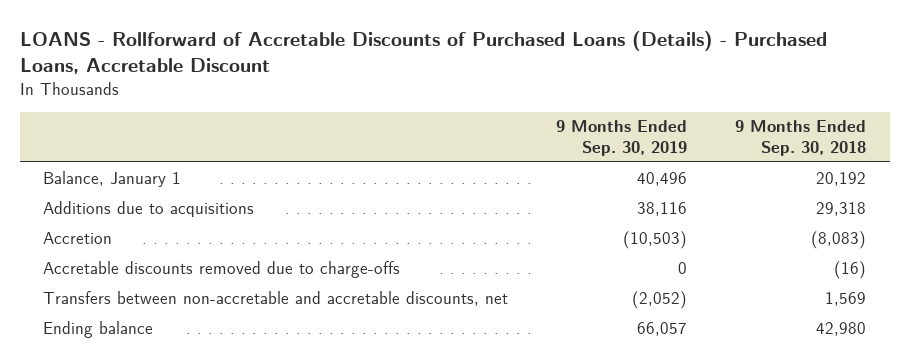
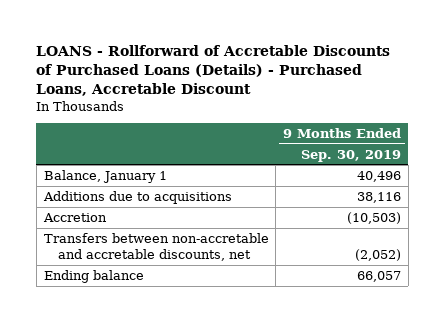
- | 9 Months Ended Sep. 30, 2019 | 9 Months Ended Sep. 30, 2018
+ | 9 Months Ended Sep. 30, 2019
- Accretable discounts removed due to charge-offs | 0 | (16)

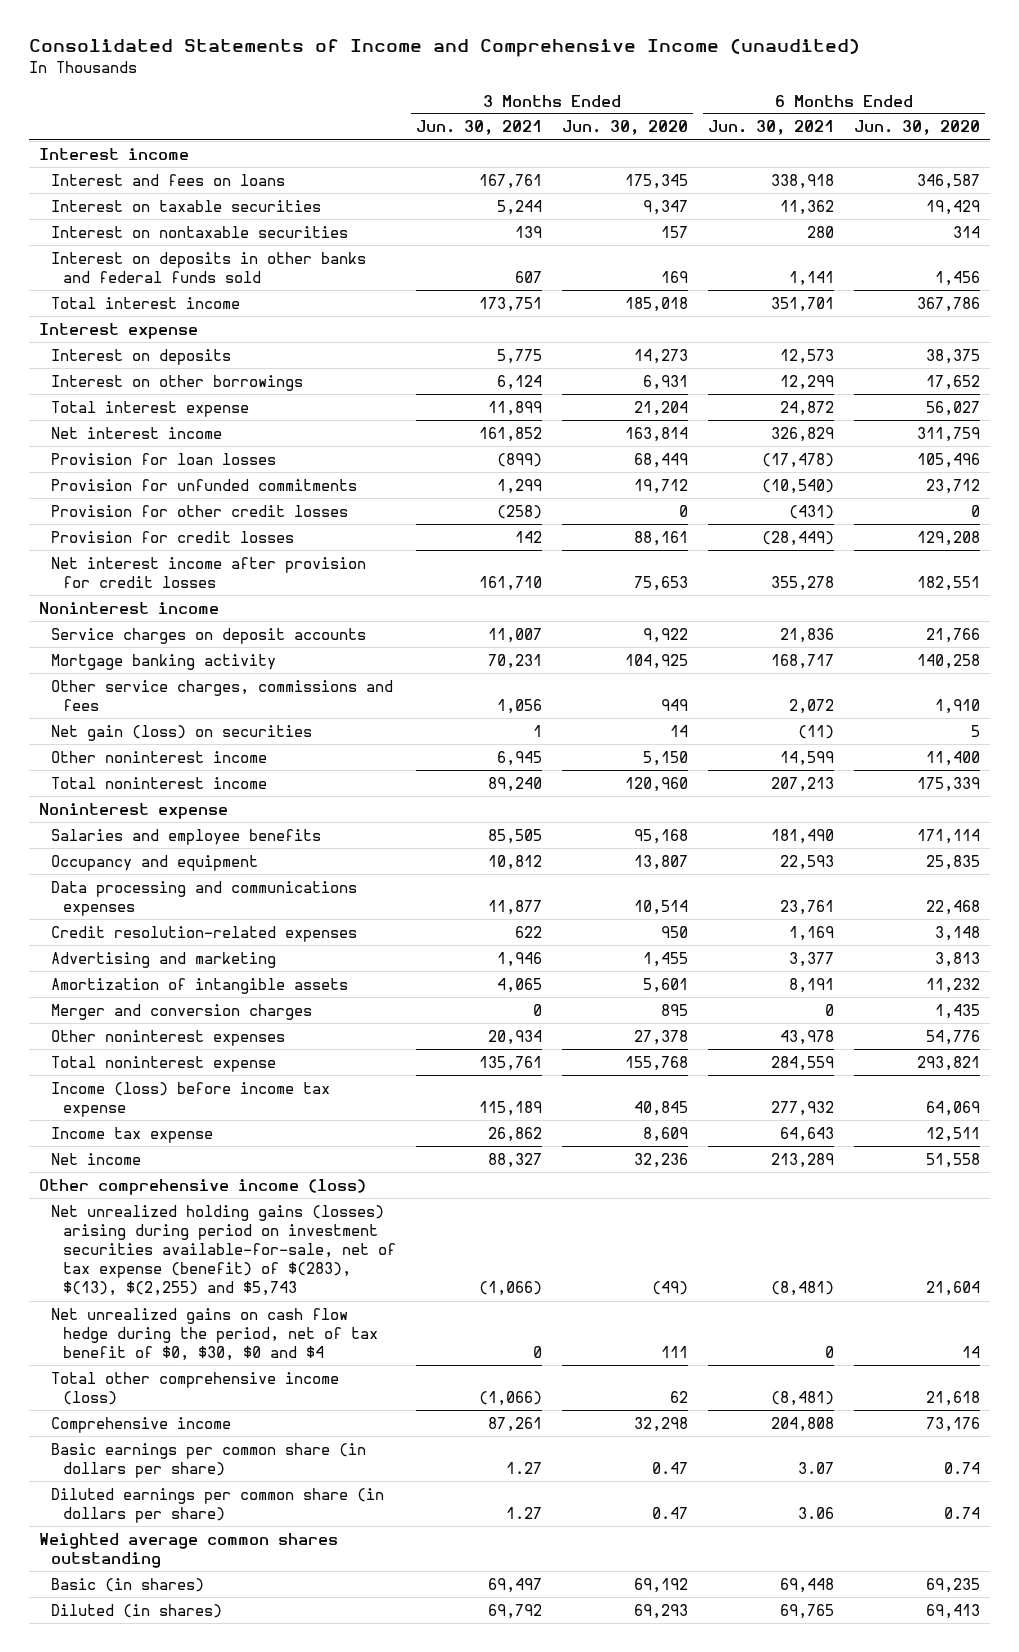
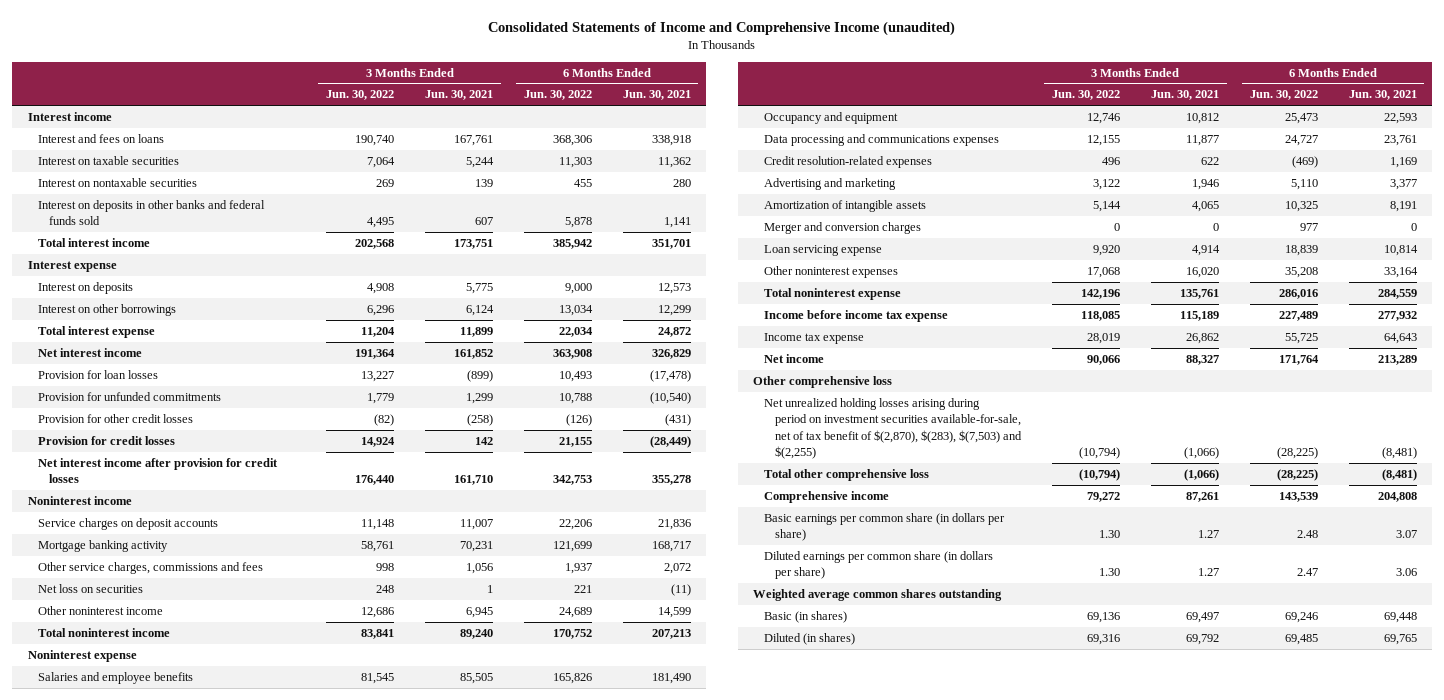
- | 3 Months Ended Jun. 30, 2021 | 3 Months Ended Jun. 30, 2020 | 6 Months Ended Jun. 30, 2021 | 6 Months Ended Jun. 30, 2020
+ | 3 Months Ended Jun. 30, 2022 | 3 Months Ended Jun. 30, 2021 | 6 Months Ended Jun. 30, 2022 | 6 Months Ended Jun. 30, 2021
- Net gain (loss) on securities | 1 | 14 | (11) | 5
+ Net loss on securities | 248 | 1 | 221 | (11)
- Other noninterest expenses | 20,934 | 27,378 | 43,978 | 54,776
+ Loan servicing expense | 9,920 | 4,914 | 18,839 | 10,814
+ Other noninterest expenses | 17,068 | 16,020 | 35,208 | 33,164
- Income (loss) before income tax expense | 115,189 | 40,845 | 277,932 | 64,069
+ Income before income tax expense | 118,085 | 115,189 | 227,489 | 277,932
- Other comprehensive income (loss)
- Net unrealized holding gains (losses) arising during period on investment securities available-for-sale, net of tax expense (benefit) of $(283), $(13), $(2,255) and $5,743 | (1,066) | (49) | (8,481) | 21,604
- Net unrealized gains on cash flow hedge during the period, net of tax benefit of $0, $30, $0 and $4 | 0 | 111 | 0 | 14
- Total other comprehensive income (loss) | (1,066) | 62 | (8,481) | 21,618
+ Other comprehensive loss
+ Net unrealized holding losses arising during period on investment securities available-for-sale, net of tax benefit of $(2,870), $(283), $(7,503) and $(2,255) | (10,794) | (1,066) | (28,225) | (8,481)
+ Total other comprehensive loss | (10,794) | (1,066) | (28,225) | (8,481)

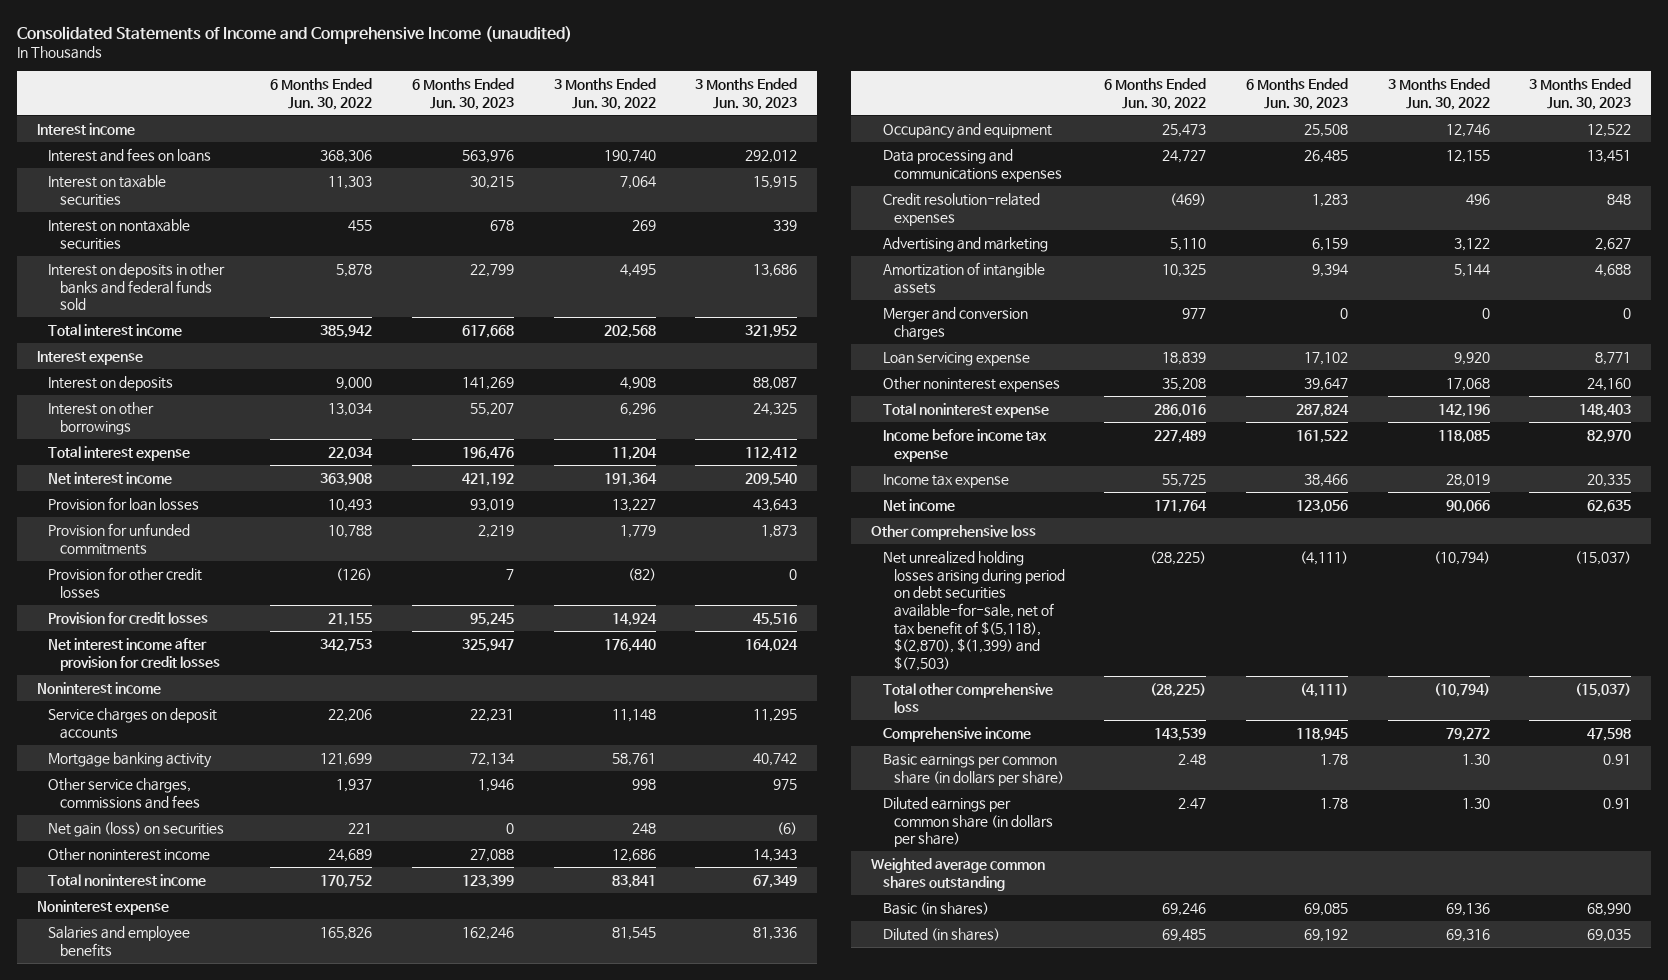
- | 3 Months Ended Jun. 30, 2022 | 3 Months Ended Jun. 30, 2021 | 6 Months Ended Jun. 30, 2022 | 6 Months Ended Jun. 30, 2021
+ | 6 Months Ended Jun. 30, 2022 | 6 Months Ended Jun. 30, 2023 | 3 Months Ended Jun. 30, 2022 | 3 Months Ended Jun. 30, 2023
- Net loss on securities | 248 | 1 | 221 | (11)
+ Net gain (loss) on securities | 221 | 0 | 248 | (6)
- Net unrealized holding losses arising during period on investment securities available-for-sale, net of tax benefit of $(2,870), $(283), $(7,503) and $(2,255) | (10,794) | (1,066) | (28,225) | (8,481)
+ Net unrealized holding losses arising during period on debt securities available-for-sale, net of tax benefit of $(5,118), $(2,870), $(1,399) and $(7,503) | (28,225) | (4,111) | (10,794) | (15,037)

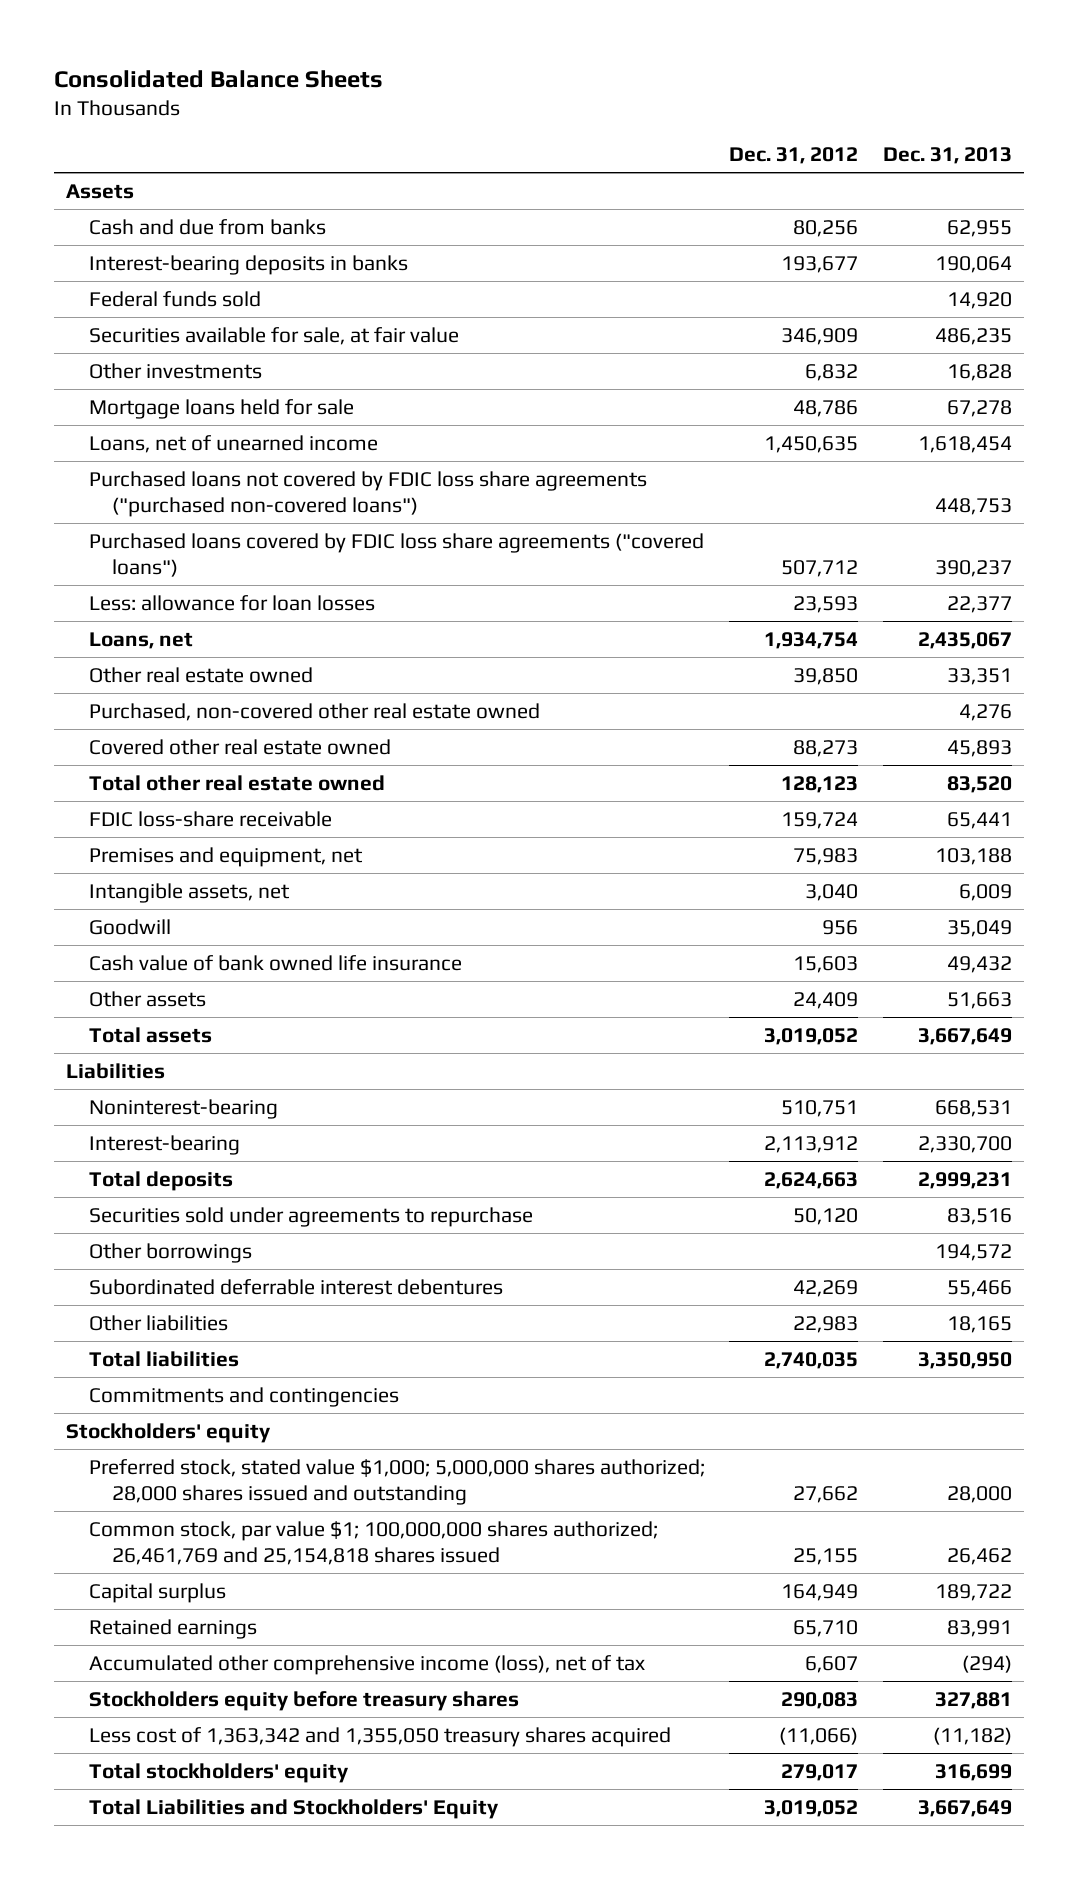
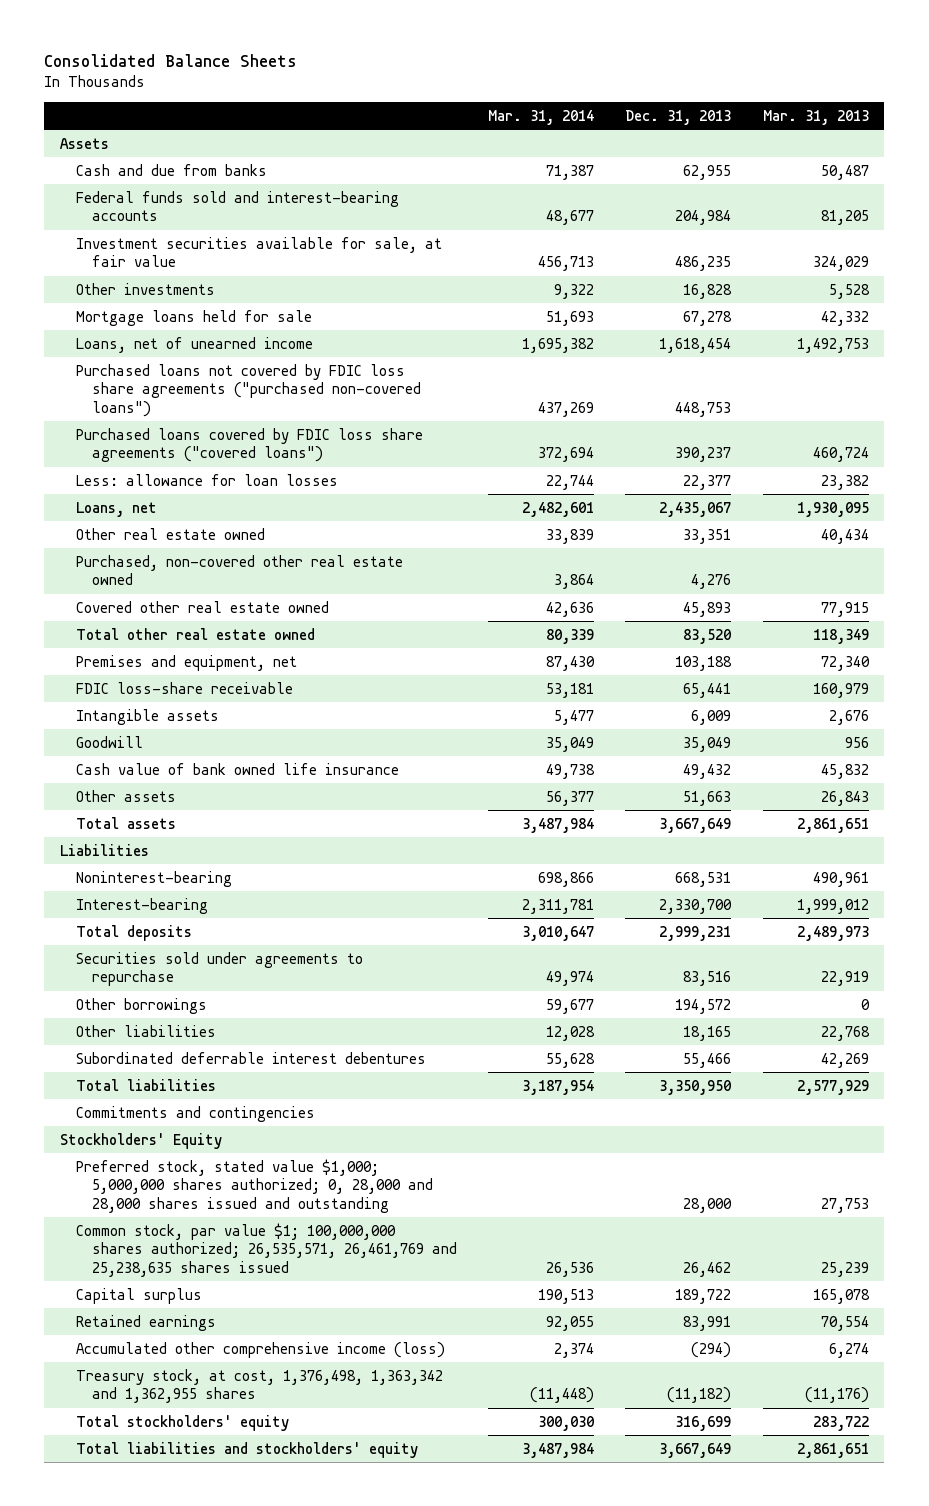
- | Dec. 31, 2012 | Dec. 31, 2013
+ | Mar. 31, 2014 | Dec. 31, 2013 | Mar. 31, 2013
- Interest-bearing deposits in banks | 193,677 | 190,064
- Federal funds sold | | 14,920
- Securities available for sale, at fair value | 346,909 | 486,235
+ Federal funds sold and interest-bearing accounts | 48,677 | 204,984 | 81,205
+ Investment securities available for sale, at fair value | 456,713 | 486,235 | 324,029
- Intangible assets, net | 3,040 | 6,009
moved down: FDIC loss-share receivable | 53,181 | 65,441 | 160,979
+ Intangible assets | 5,477 | 6,009 | 2,676
moved down: Subordinated deferrable interest debentures | 55,628 | 55,466 | 42,269
- Stockholders' equity
- Preferred stock, stated value $1,000; 5,000,000 shares authorized; 28,000 shares issued and outstanding | 27,662 | 28,000
- Common stock, par value $1; 100,000,000 shares authorized; 26,461,769 and 25,154,818 shares issued | 25,155 | 26,462
+ Stockholders' Equity
+ Preferred stock, stated value $1,000; 5,000,000 shares authorized; 0, 28,000 and 28,000 shares issued and outstanding | | 28,000 | 27,753
+ Common stock, par value $1; 100,000,000 shares authorized; 26,535,571, 26,461,769 and 25,238,635 shares issued | 26,536 | 26,462 | 25,239
- Accumulated other comprehensive income (loss), net of tax | 6,607 | (294)
- Stockholders equity before treasury shares | 290,083 | 327,881
- Less cost of 1,363,342 and 1,355,050 treasury shares acquired | (11,066) | (11,182)
+ Accumulated other comprehensive income (loss) | 2,374 | (294) | 6,274
+ Treasury stock, at cost, 1,376,498, 1,363,342 and 1,362,955 shares | (11,448) | (11,182) | (11,176)
- Total Liabilities and Stockholders' Equity | 3,019,052 | 3,667,649
+ Total liabilities and stockholders' equity | 3,487,984 | 3,667,649 | 2,861,651

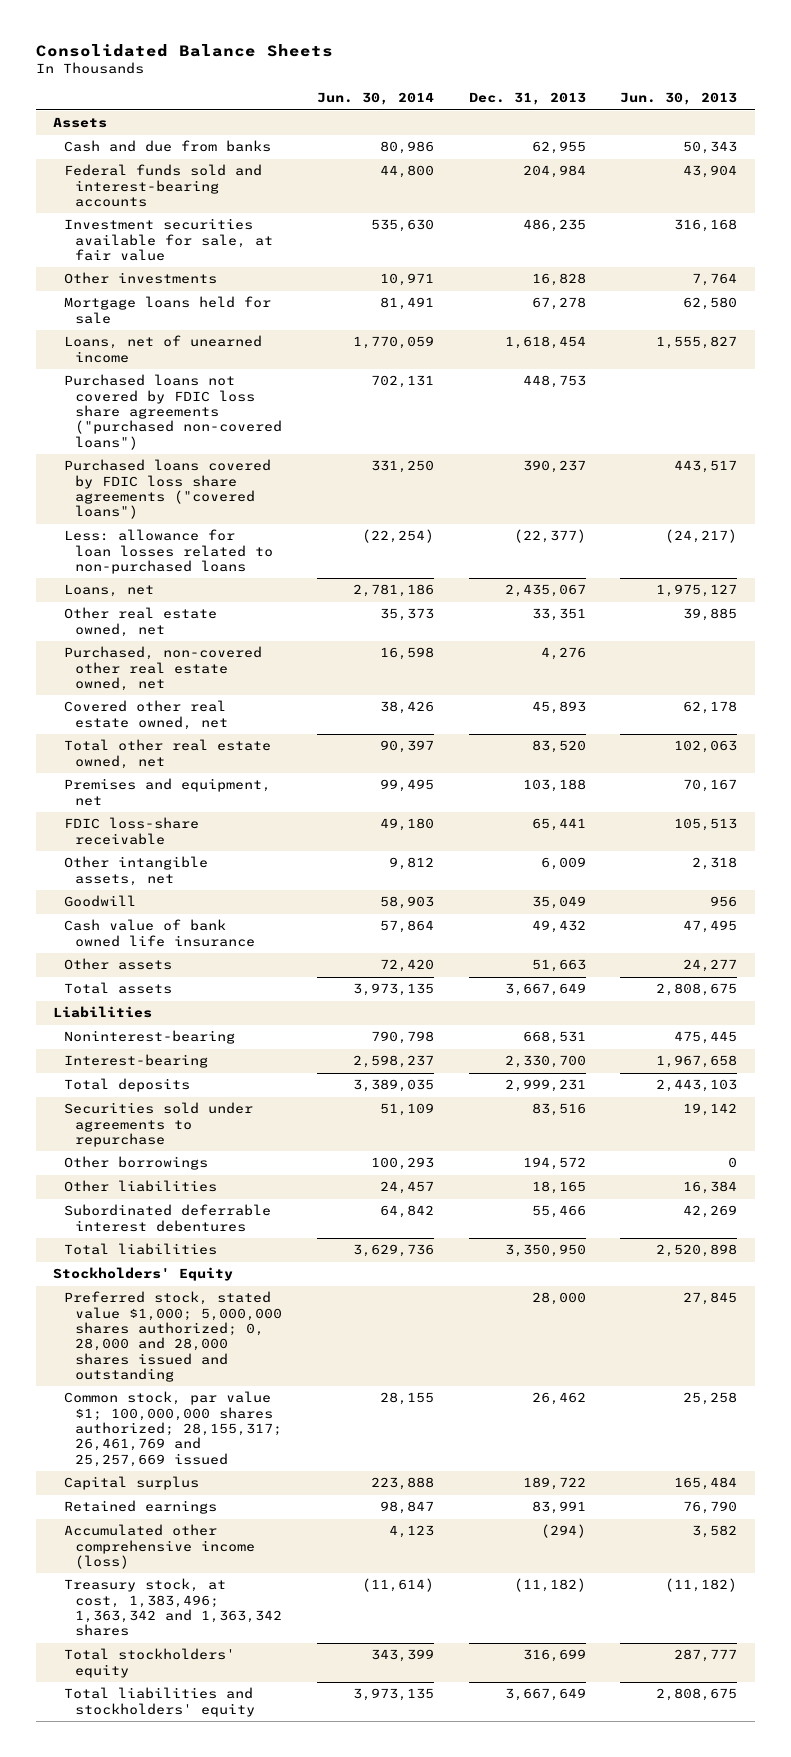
- | Mar. 31, 2014 | Dec. 31, 2013 | Mar. 31, 2013
+ | Jun. 30, 2014 | Dec. 31, 2013 | Jun. 30, 2013
- Less: allowance for loan losses | 22,744 | 22,377 | 23,382
+ Less: allowance for loan losses related to non-purchased loans | (22,254) | (22,377) | (24,217)
- Other real estate owned | 33,839 | 33,351 | 40,434
- Purchased, non-covered other real estate owned | 3,864 | 4,276 |
- Covered other real estate owned | 42,636 | 45,893 | 77,915
- Total other real estate owned | 80,339 | 83,520 | 118,349
+ Other real estate owned, net | 35,373 | 33,351 | 39,885
+ Purchased, non-covered other real estate owned, net | 16,598 | 4,276 |
+ Covered other real estate owned, net | 38,426 | 45,893 | 62,178
+ Total other real estate owned, net | 90,397 | 83,520 | 102,063
- Intangible assets | 5,477 | 6,009 | 2,676
+ Other intangible assets, net | 9,812 | 6,009 | 2,318
- Commitments and contingencies
- Common stock, par value $1; 100,000,000 shares authorized; 26,535,571, 26,461,769 and 25,238,635 shares issued | 26,536 | 26,462 | 25,239
+ Common stock, par value $1; 100,000,000 shares authorized; 28,155,317; 26,461,769 and 25,257,669 issued | 28,155 | 26,462 | 25,258
- Treasury stock, at cost, 1,376,498, 1,363,342 and 1,362,955 shares | (11,448) | (11,182) | (11,176)
+ Treasury stock, at cost, 1,383,496; 1,363,342 and 1,363,342 shares | (11,614) | (11,182) | (11,182)

